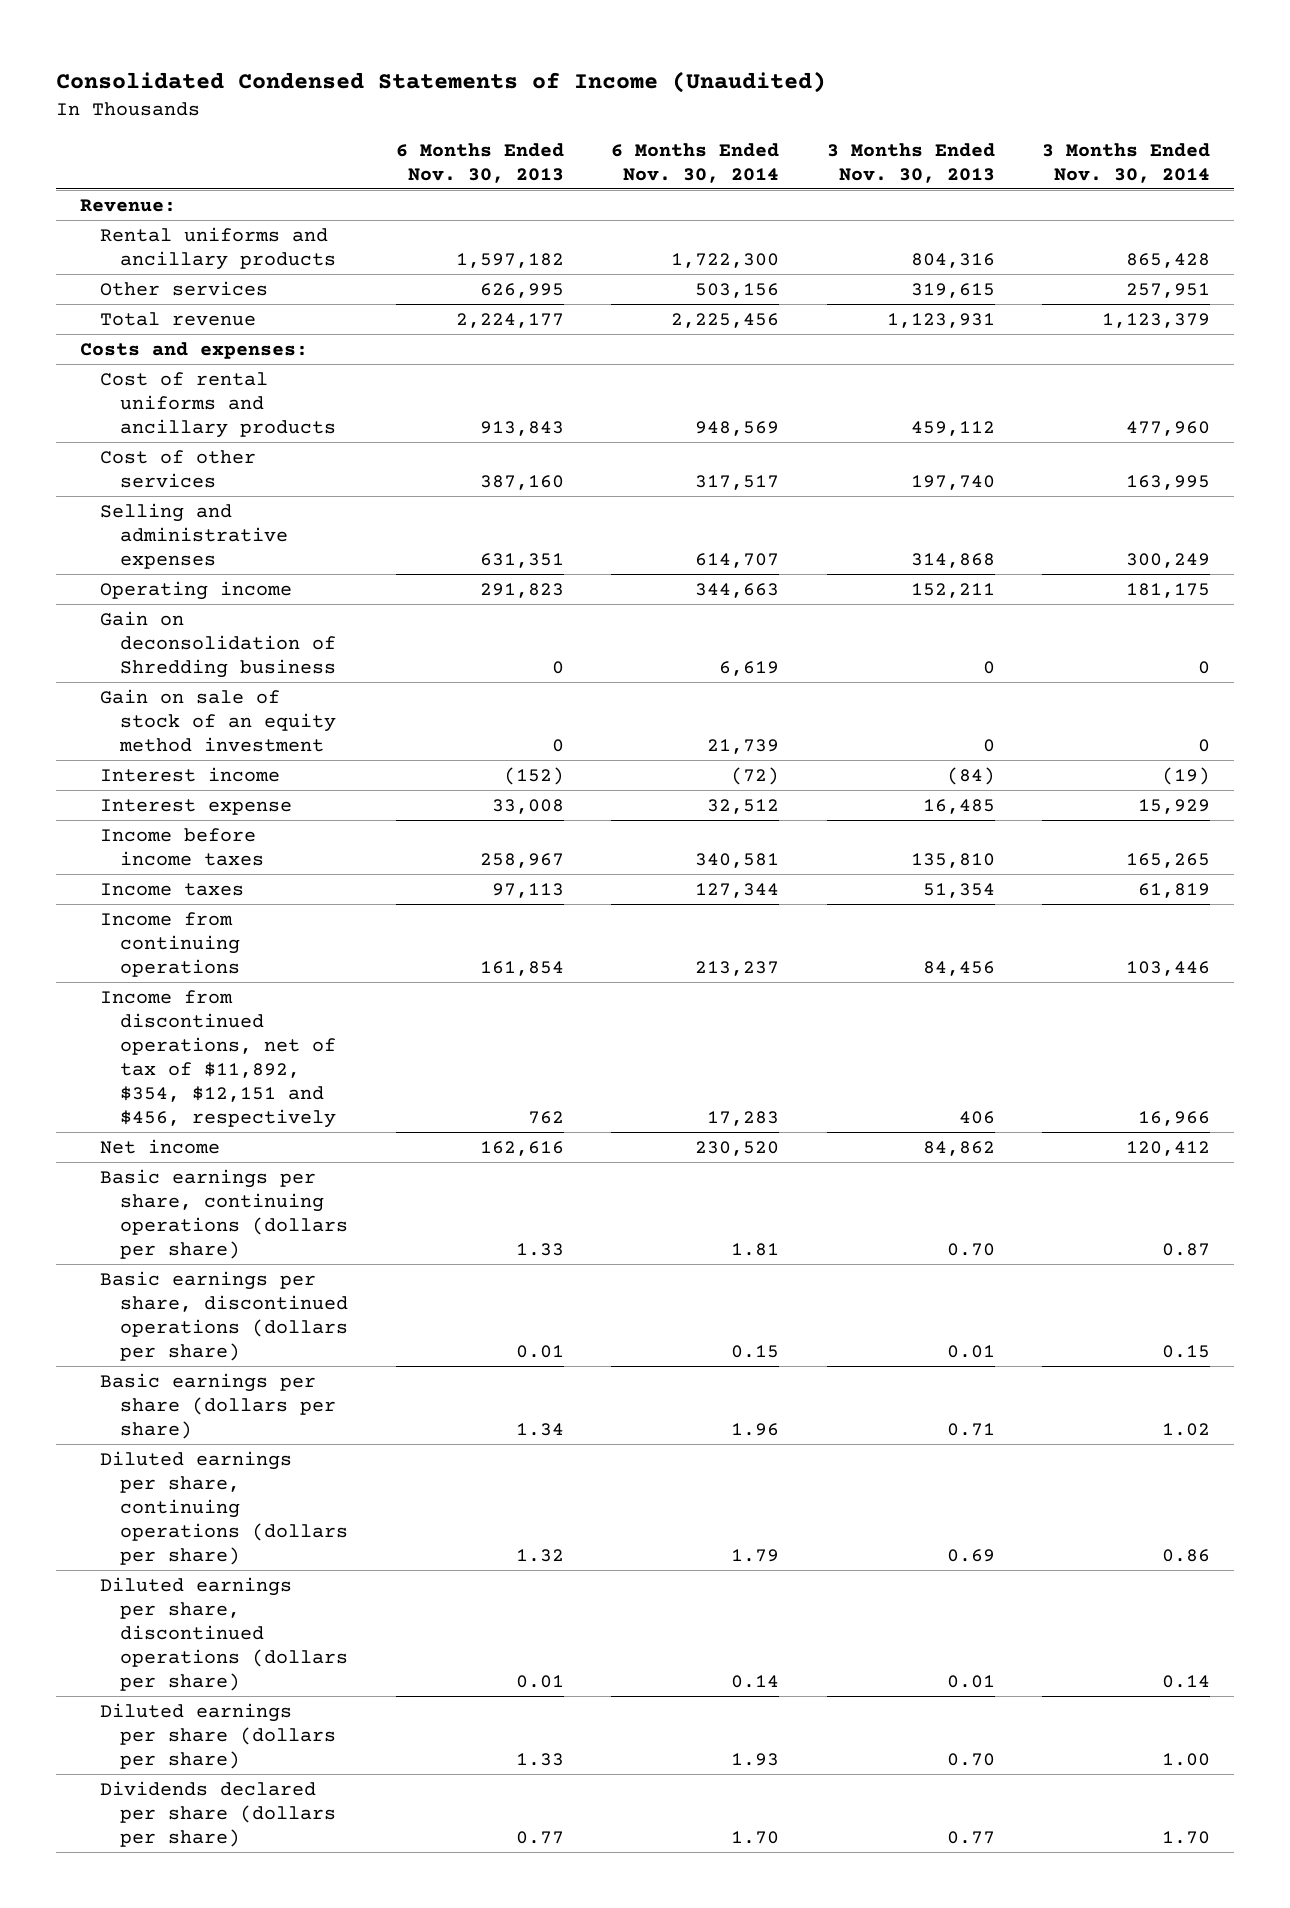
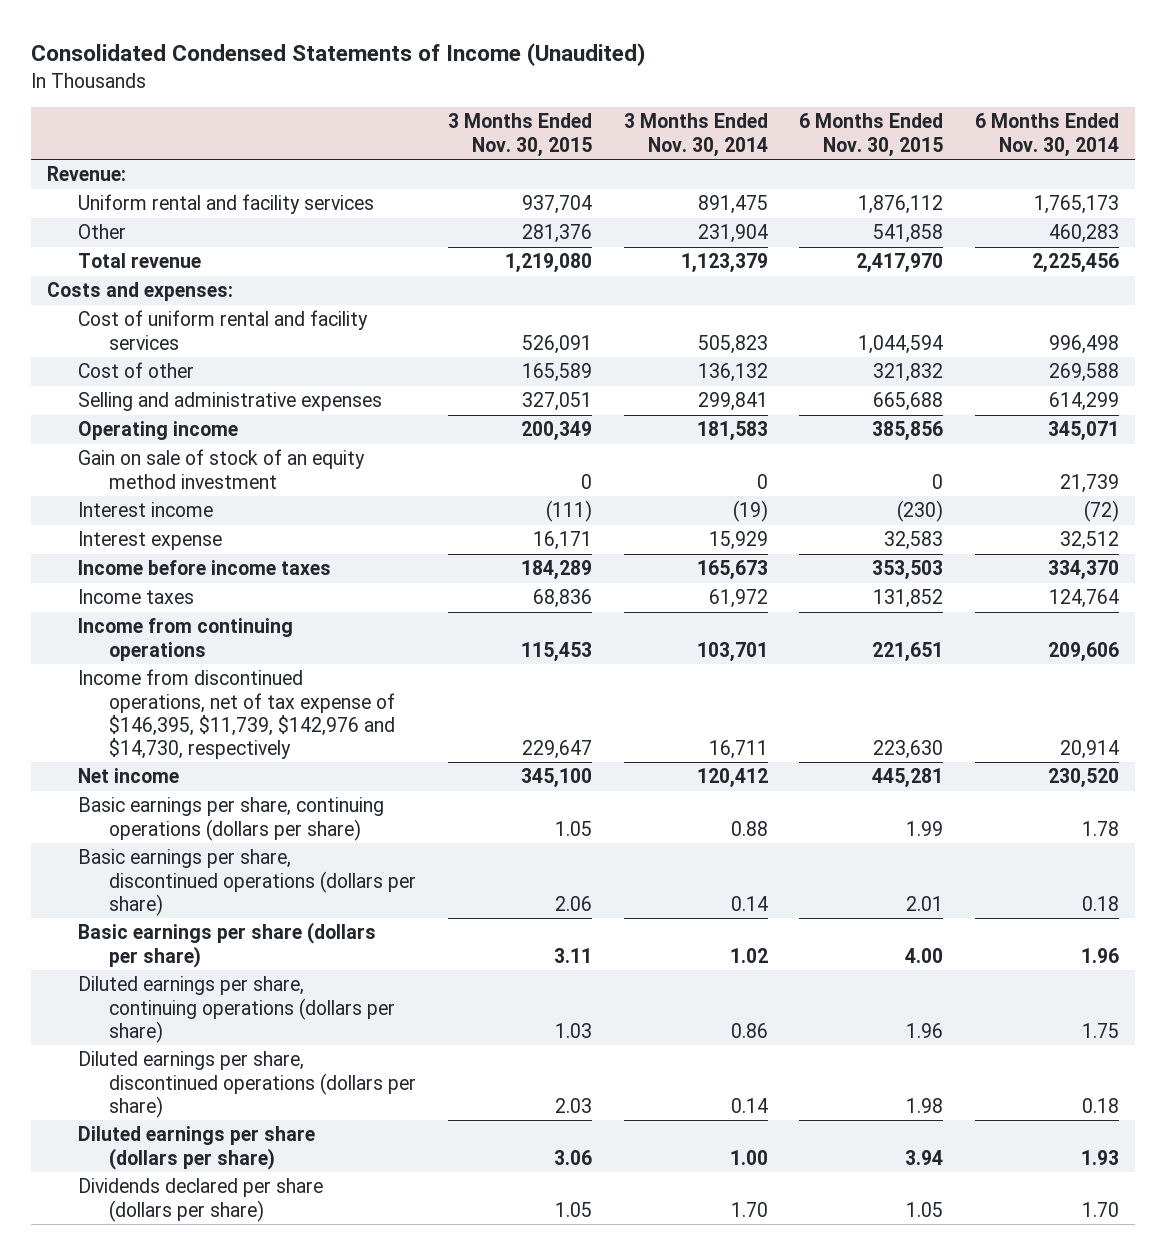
- | 6 Months Ended Nov. 30, 2013 | 6 Months Ended Nov. 30, 2014 | 3 Months Ended Nov. 30, 2013 | 3 Months Ended Nov. 30, 2014
+ | 3 Months Ended Nov. 30, 2015 | 3 Months Ended Nov. 30, 2014 | 6 Months Ended Nov. 30, 2015 | 6 Months Ended Nov. 30, 2014
- Rental uniforms and ancillary products | 1,597,182 | 1,722,300 | 804,316 | 865,428
- Other services | 626,995 | 503,156 | 319,615 | 257,951
+ Uniform rental and facility services | 937,704 | 891,475 | 1,876,112 | 1,765,173
+ Other | 281,376 | 231,904 | 541,858 | 460,283
- Cost of rental uniforms and ancillary products | 913,843 | 948,569 | 459,112 | 477,960
- Cost of other services | 387,160 | 317,517 | 197,740 | 163,995
- Selling and administrative expenses | 631,351 | 614,707 | 314,868 | 300,249
- Operating income | 291,823 | 344,663 | 152,211 | 181,175
- Gain on deconsolidation of Shredding business | 0 | 6,619 | 0 | 0
+ Cost of uniform rental and facility services | 526,091 | 505,823 | 1,044,594 | 996,498
+ Cost of other | 165,589 | 136,132 | 321,832 | 269,588
+ Selling and administrative expenses | 327,051 | 299,841 | 665,688 | 614,299
+ Operating income | 200,349 | 181,583 | 385,856 | 345,071
- Income before income taxes | 258,967 | 340,581 | 135,810 | 165,265
- Income taxes | 97,113 | 127,344 | 51,354 | 61,819
- Income from continuing operations | 161,854 | 213,237 | 84,456 | 103,446
- Income from discontinued operations, net of tax of $11,892, $354, $12,151 and $456, respectively | 762 | 17,283 | 406 | 16,966
+ Income before income taxes | 184,289 | 165,673 | 353,503 | 334,370
+ Income taxes | 68,836 | 61,972 | 131,852 | 124,764
+ Income from continuing operations | 115,453 | 103,701 | 221,651 | 209,606
+ Income from discontinued operations, net of tax expense of $146,395, $11,739, $142,976 and $14,730, respectively | 229,647 | 16,711 | 223,630 | 20,914
- Basic earnings per share, continuing operations (dollars per share) | 1.33 | 1.81 | 0.70 | 0.87
- Basic earnings per share, discontinued operations (dollars per share) | 0.01 | 0.15 | 0.01 | 0.15
+ Basic earnings per share, continuing operations (dollars per share) | 1.05 | 0.88 | 1.99 | 1.78
+ Basic earnings per share, discontinued operations (dollars per share) | 2.06 | 0.14 | 2.01 | 0.18
- Diluted earnings per share, continuing operations (dollars per share) | 1.32 | 1.79 | 0.69 | 0.86
- Diluted earnings per share, discontinued operations (dollars per share) | 0.01 | 0.14 | 0.01 | 0.14
+ Diluted earnings per share, continuing operations (dollars per share) | 1.03 | 0.86 | 1.96 | 1.75
+ Diluted earnings per share, discontinued operations (dollars per share) | 2.03 | 0.14 | 1.98 | 0.18

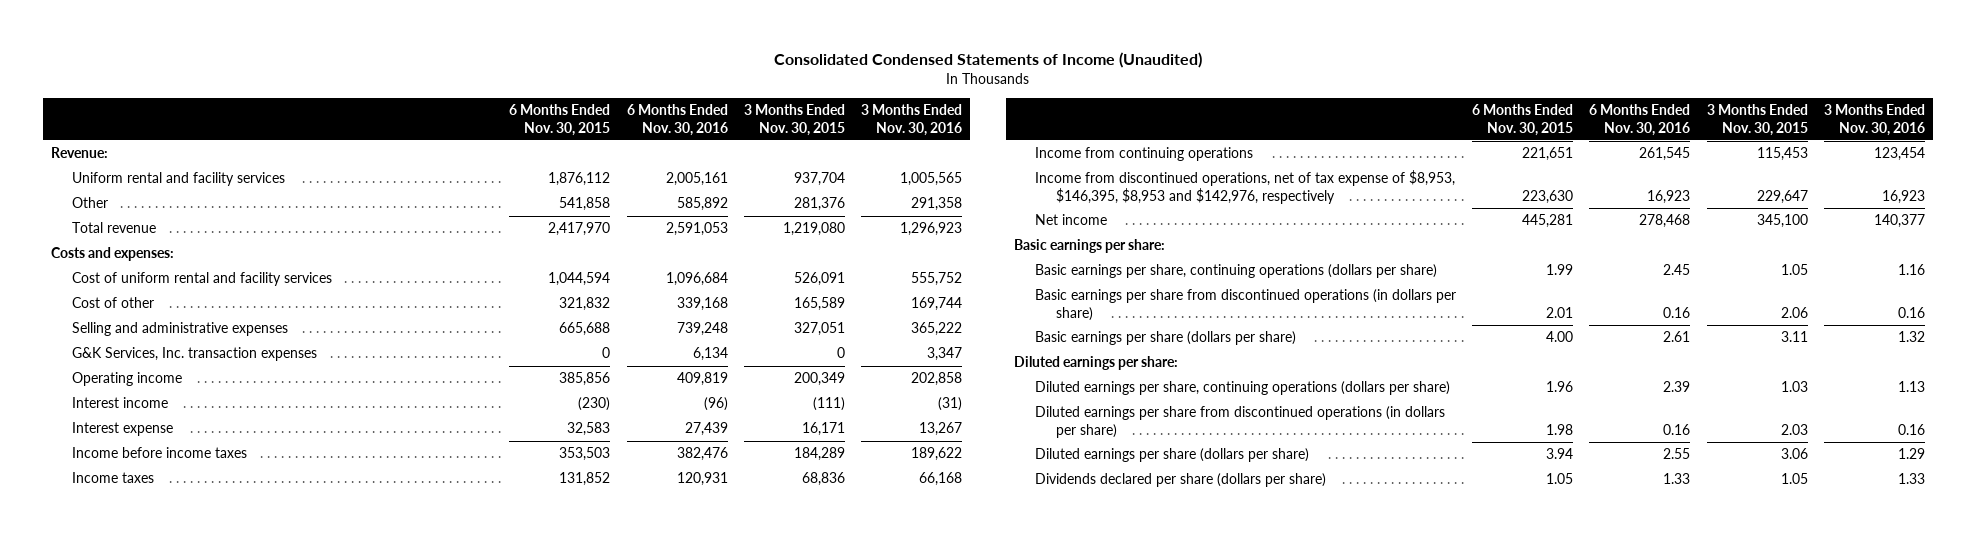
- | 3 Months Ended Nov. 30, 2015 | 3 Months Ended Nov. 30, 2014 | 6 Months Ended Nov. 30, 2015 | 6 Months Ended Nov. 30, 2014
+ | 6 Months Ended Nov. 30, 2015 | 6 Months Ended Nov. 30, 2016 | 3 Months Ended Nov. 30, 2015 | 3 Months Ended Nov. 30, 2016
+ G&K Services, Inc. transaction expenses | 0 | 6,134 | 0 | 3,347
- Gain on sale of stock of an equity method investment | 0 | 0 | 0 | 21,739
- Income from discontinued operations, net of tax expense of $146,395, $11,739, $142,976 and $14,730, respectively | 229,647 | 16,711 | 223,630 | 20,914
+ Income from discontinued operations, net of tax expense of $8,953, $146,395, $8,953 and $142,976, respectively | 223,630 | 16,923 | 229,647 | 16,923
+ Basic earnings per share:
- Basic earnings per share, discontinued operations (dollars per share) | 2.06 | 0.14 | 2.01 | 0.18
+ Basic earnings per share from discontinued operations (in dollars per share) | 2.01 | 0.16 | 2.06 | 0.16
+ Diluted earnings per share:
- Diluted earnings per share, discontinued operations (dollars per share) | 2.03 | 0.14 | 1.98 | 0.18
+ Diluted earnings per share from discontinued operations (in dollars per share) | 1.98 | 0.16 | 2.03 | 0.16

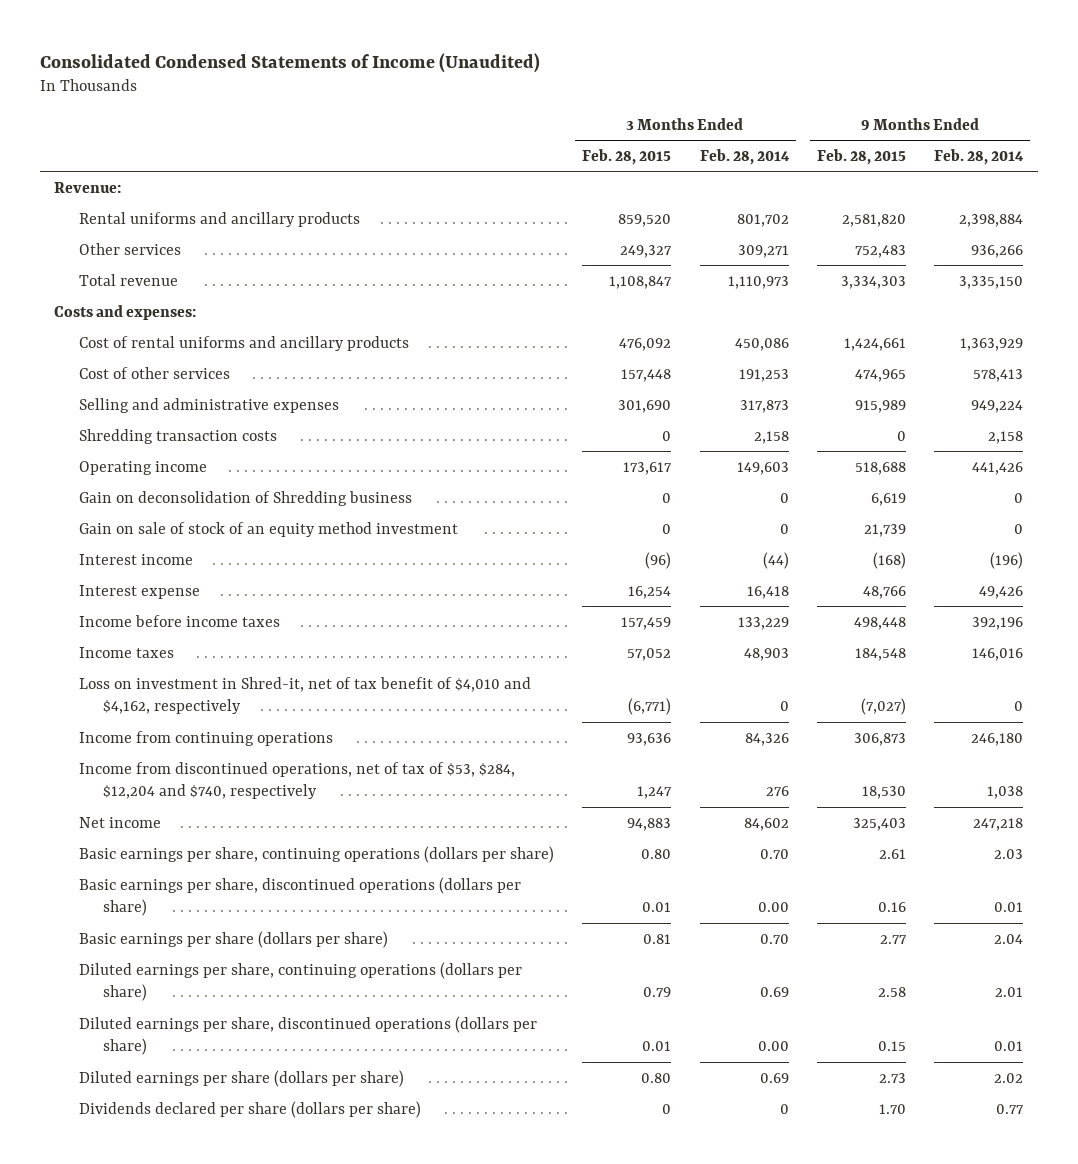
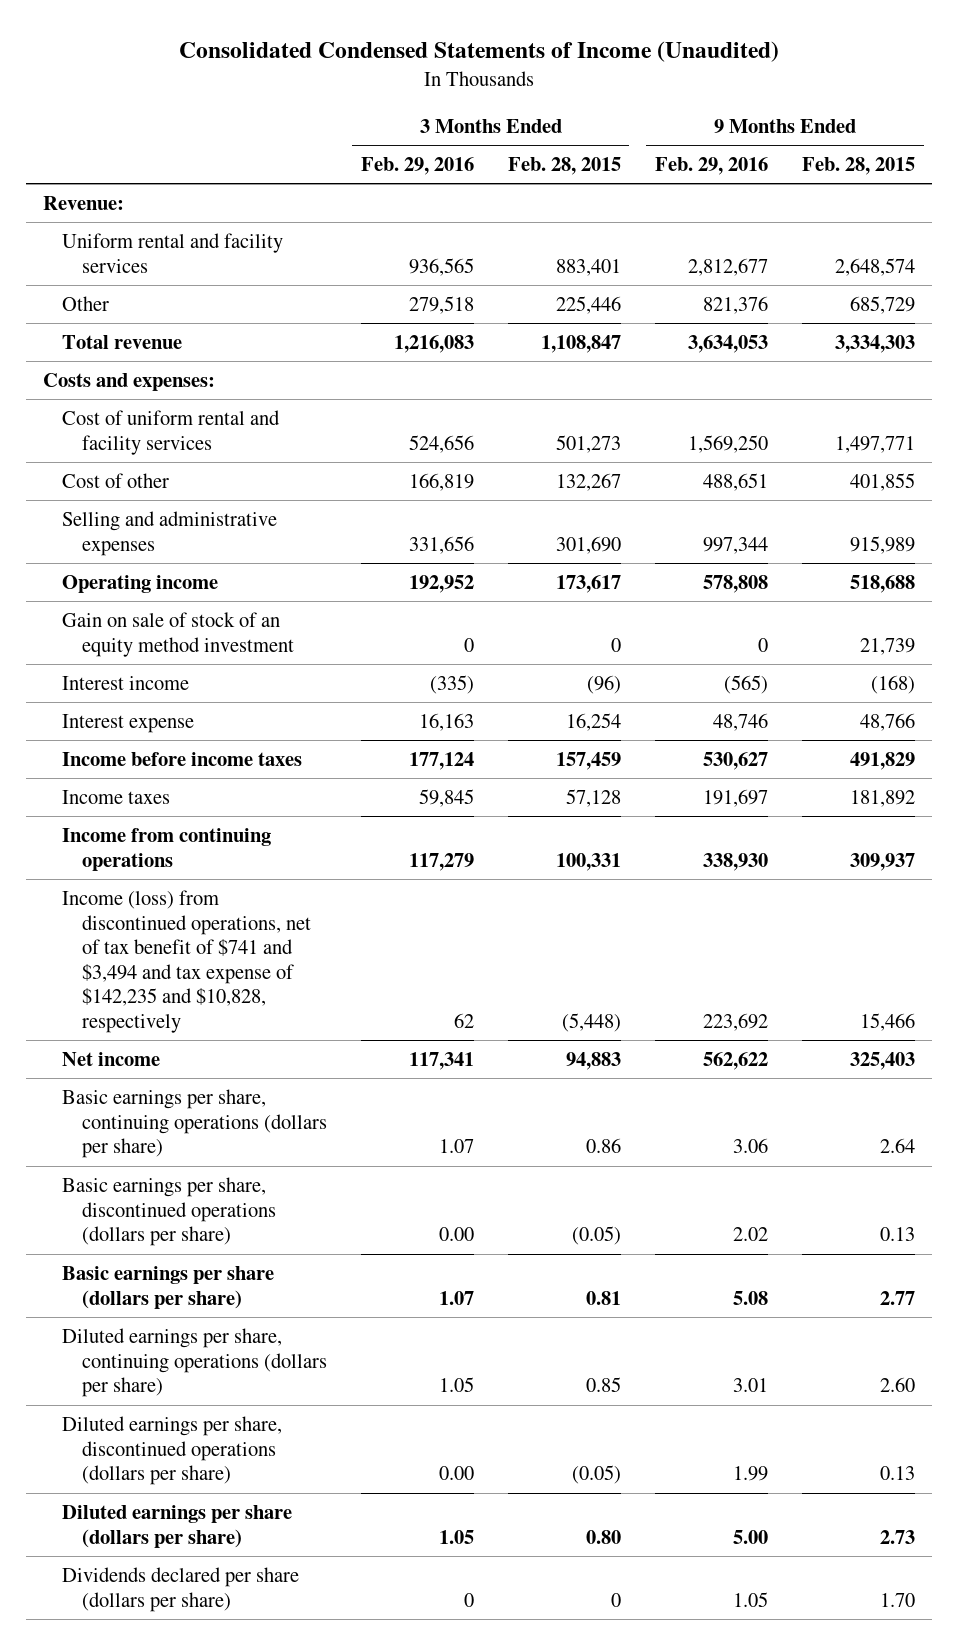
- | 3 Months Ended Feb. 28, 2015 | 3 Months Ended Feb. 28, 2014 | 9 Months Ended Feb. 28, 2015 | 9 Months Ended Feb. 28, 2014
+ | 3 Months Ended Feb. 29, 2016 | 3 Months Ended Feb. 28, 2015 | 9 Months Ended Feb. 29, 2016 | 9 Months Ended Feb. 28, 2015
- Rental uniforms and ancillary products | 859,520 | 801,702 | 2,581,820 | 2,398,884
- Other services | 249,327 | 309,271 | 752,483 | 936,266
+ Uniform rental and facility services | 936,565 | 883,401 | 2,812,677 | 2,648,574
+ Other | 279,518 | 225,446 | 821,376 | 685,729
- Cost of rental uniforms and ancillary products | 476,092 | 450,086 | 1,424,661 | 1,363,929
- Cost of other services | 157,448 | 191,253 | 474,965 | 578,413
+ Cost of uniform rental and facility services | 524,656 | 501,273 | 1,569,250 | 1,497,771
+ Cost of other | 166,819 | 132,267 | 488,651 | 401,855
- Shredding transaction costs | 0 | 2,158 | 0 | 2,158
- Gain on deconsolidation of Shredding business | 0 | 0 | 6,619 | 0
- Income before income taxes | 157,459 | 133,229 | 498,448 | 392,196
- Income taxes | 57,052 | 48,903 | 184,548 | 146,016
- Loss on investment in Shred-it, net of tax benefit of $4,010 and $4,162, respectively | (6,771) | 0 | (7,027) | 0
- Income from continuing operations | 93,636 | 84,326 | 306,873 | 246,180
- Income from discontinued operations, net of tax of $53, $284, $12,204 and $740, respectively | 1,247 | 276 | 18,530 | 1,038
+ Income before income taxes | 177,124 | 157,459 | 530,627 | 491,829
+ Income taxes | 59,845 | 57,128 | 191,697 | 181,892
+ Income from continuing operations | 117,279 | 100,331 | 338,930 | 309,937
+ Income (loss) from discontinued operations, net of tax benefit of $741 and $3,494 and tax expense of $142,235 and $10,828, respectively | 62 | (5,448) | 223,692 | 15,466
- Basic earnings per share, continuing operations (dollars per share) | 0.80 | 0.70 | 2.61 | 2.03
- Basic earnings per share, discontinued operations (dollars per share) | 0.01 | 0.00 | 0.16 | 0.01
+ Basic earnings per share, continuing operations (dollars per share) | 1.07 | 0.86 | 3.06 | 2.64
+ Basic earnings per share, discontinued operations (dollars per share) | 0.00 | (0.05) | 2.02 | 0.13
- Diluted earnings per share, continuing operations (dollars per share) | 0.79 | 0.69 | 2.58 | 2.01
- Diluted earnings per share, discontinued operations (dollars per share) | 0.01 | 0.00 | 0.15 | 0.01
+ Diluted earnings per share, continuing operations (dollars per share) | 1.05 | 0.85 | 3.01 | 2.60
+ Diluted earnings per share, discontinued operations (dollars per share) | 0.00 | (0.05) | 1.99 | 0.13

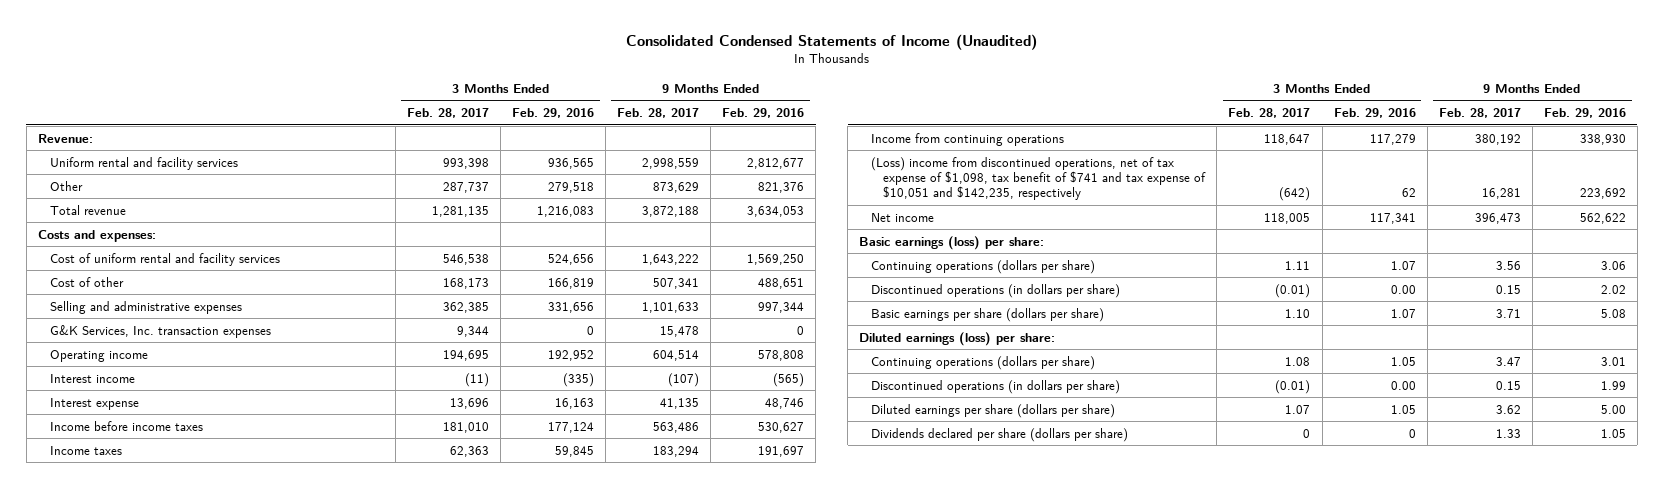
- | 3 Months Ended Feb. 29, 2016 | 3 Months Ended Feb. 28, 2015 | 9 Months Ended Feb. 29, 2016 | 9 Months Ended Feb. 28, 2015
+ | 3 Months Ended Feb. 28, 2017 | 3 Months Ended Feb. 29, 2016 | 9 Months Ended Feb. 28, 2017 | 9 Months Ended Feb. 29, 2016
+ G&K Services, Inc. transaction expenses | 9,344 | 0 | 15,478 | 0
- Gain on sale of stock of an equity method investment | 0 | 0 | 0 | 21,739
- Income (loss) from discontinued operations, net of tax benefit of $741 and $3,494 and tax expense of $142,235 and $10,828, respectively | 62 | (5,448) | 223,692 | 15,466
+ (Loss) income from discontinued operations, net of tax expense of $1,098, tax benefit of $741 and tax expense of $10,051 and $142,235, respectively | (642) | 62 | 16,281 | 223,692
- Basic earnings per share, continuing operations (dollars per share) | 1.07 | 0.86 | 3.06 | 2.64
- Basic earnings per share, discontinued operations (dollars per share) | 0.00 | (0.05) | 2.02 | 0.13
+ Basic earnings (loss) per share:
+ Continuing operations (dollars per share) | 1.11 | 1.07 | 3.56 | 3.06
+ Discontinued operations (in dollars per share) | (0.01) | 0.00 | 0.15 | 2.02
- Diluted earnings per share, continuing operations (dollars per share) | 1.05 | 0.85 | 3.01 | 2.60
- Diluted earnings per share, discontinued operations (dollars per share) | 0.00 | (0.05) | 1.99 | 0.13
+ Diluted earnings (loss) per share:
+ Continuing operations (dollars per share) | 1.08 | 1.05 | 3.47 | 3.01
+ Discontinued operations (in dollars per share) | (0.01) | 0.00 | 0.15 | 1.99

